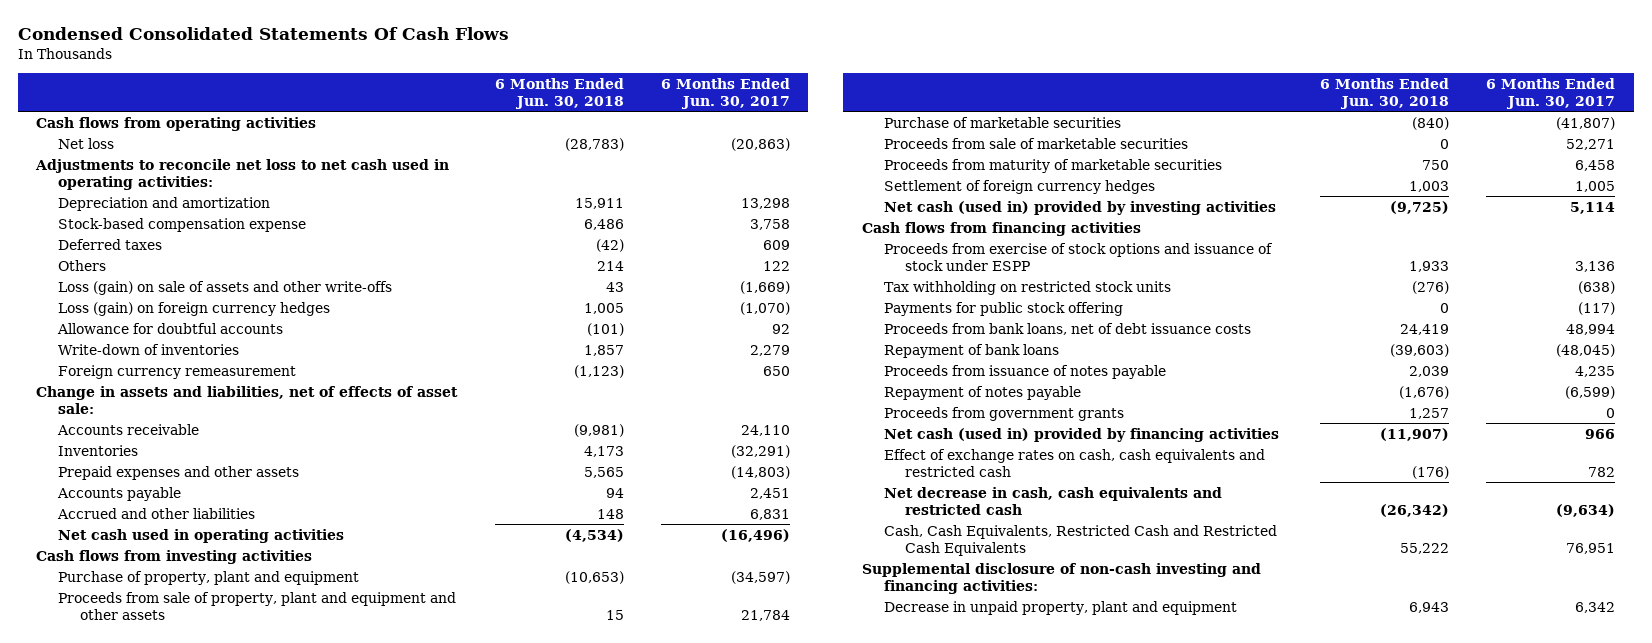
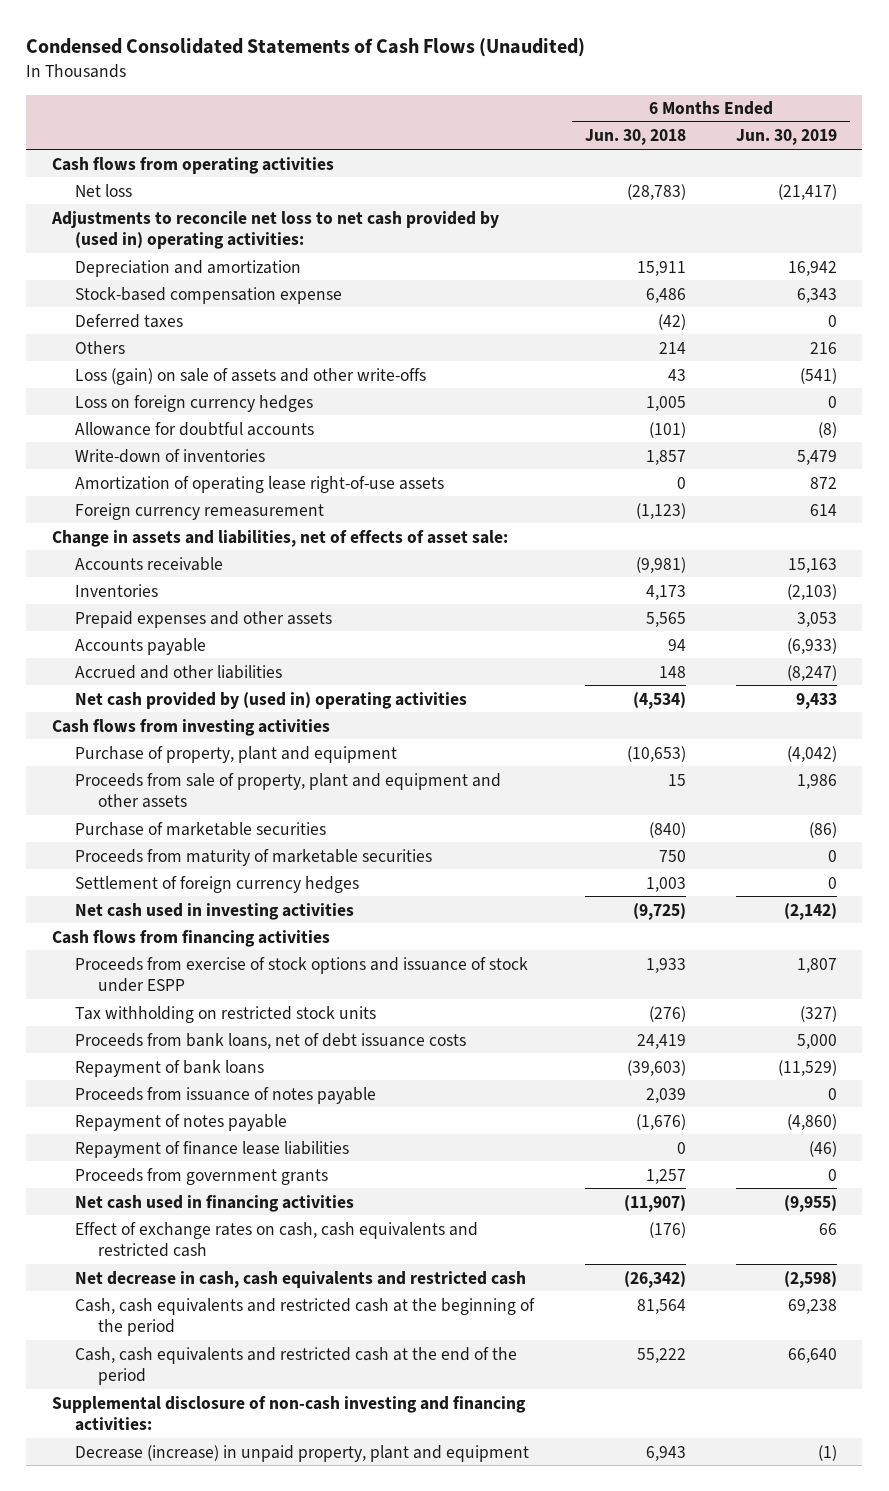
- Condensed Consolidated Statements Of Cash Flows
+ Condensed Consolidated Statements of Cash Flows (Unaudited)
- | 6 Months Ended Jun. 30, 2018 | 6 Months Ended Jun. 30, 2017
+ | 6 Months Ended Jun. 30, 2018 | 6 Months Ended Jun. 30, 2019
- Adjustments to reconcile net loss to net cash used in operating activities:
+ Adjustments to reconcile net loss to net cash provided by (used in) operating activities:
- Loss (gain) on foreign currency hedges | 1,005 | (1,070)
+ Loss on foreign currency hedges | 1,005 | 0
+ Amortization of operating lease right-of-use assets | 0 | 872
- Net cash used in operating activities | (4,534) | (16,496)
+ Net cash provided by (used in) operating activities | (4,534) | 9,433
- Proceeds from sale of marketable securities | 0 | 52,271
- Net cash (used in) provided by investing activities | (9,725) | 5,114
+ Net cash used in investing activities | (9,725) | (2,142)
- Payments for public stock offering | 0 | (117)
+ Repayment of finance lease liabilities | 0 | (46)
- Net cash (used in) provided by financing activities | (11,907) | 966
+ Net cash used in financing activities | (11,907) | (9,955)
- Cash, Cash Equivalents, Restricted Cash and Restricted Cash Equivalents | 55,222 | 76,951
+ Cash, cash equivalents and restricted cash at the beginning of the period | 81,564 | 69,238
+ Cash, cash equivalents and restricted cash at the end of the period | 55,222 | 66,640
- Decrease in unpaid property, plant and equipment | 6,943 | 6,342
+ Decrease (increase) in unpaid property, plant and equipment | 6,943 | (1)

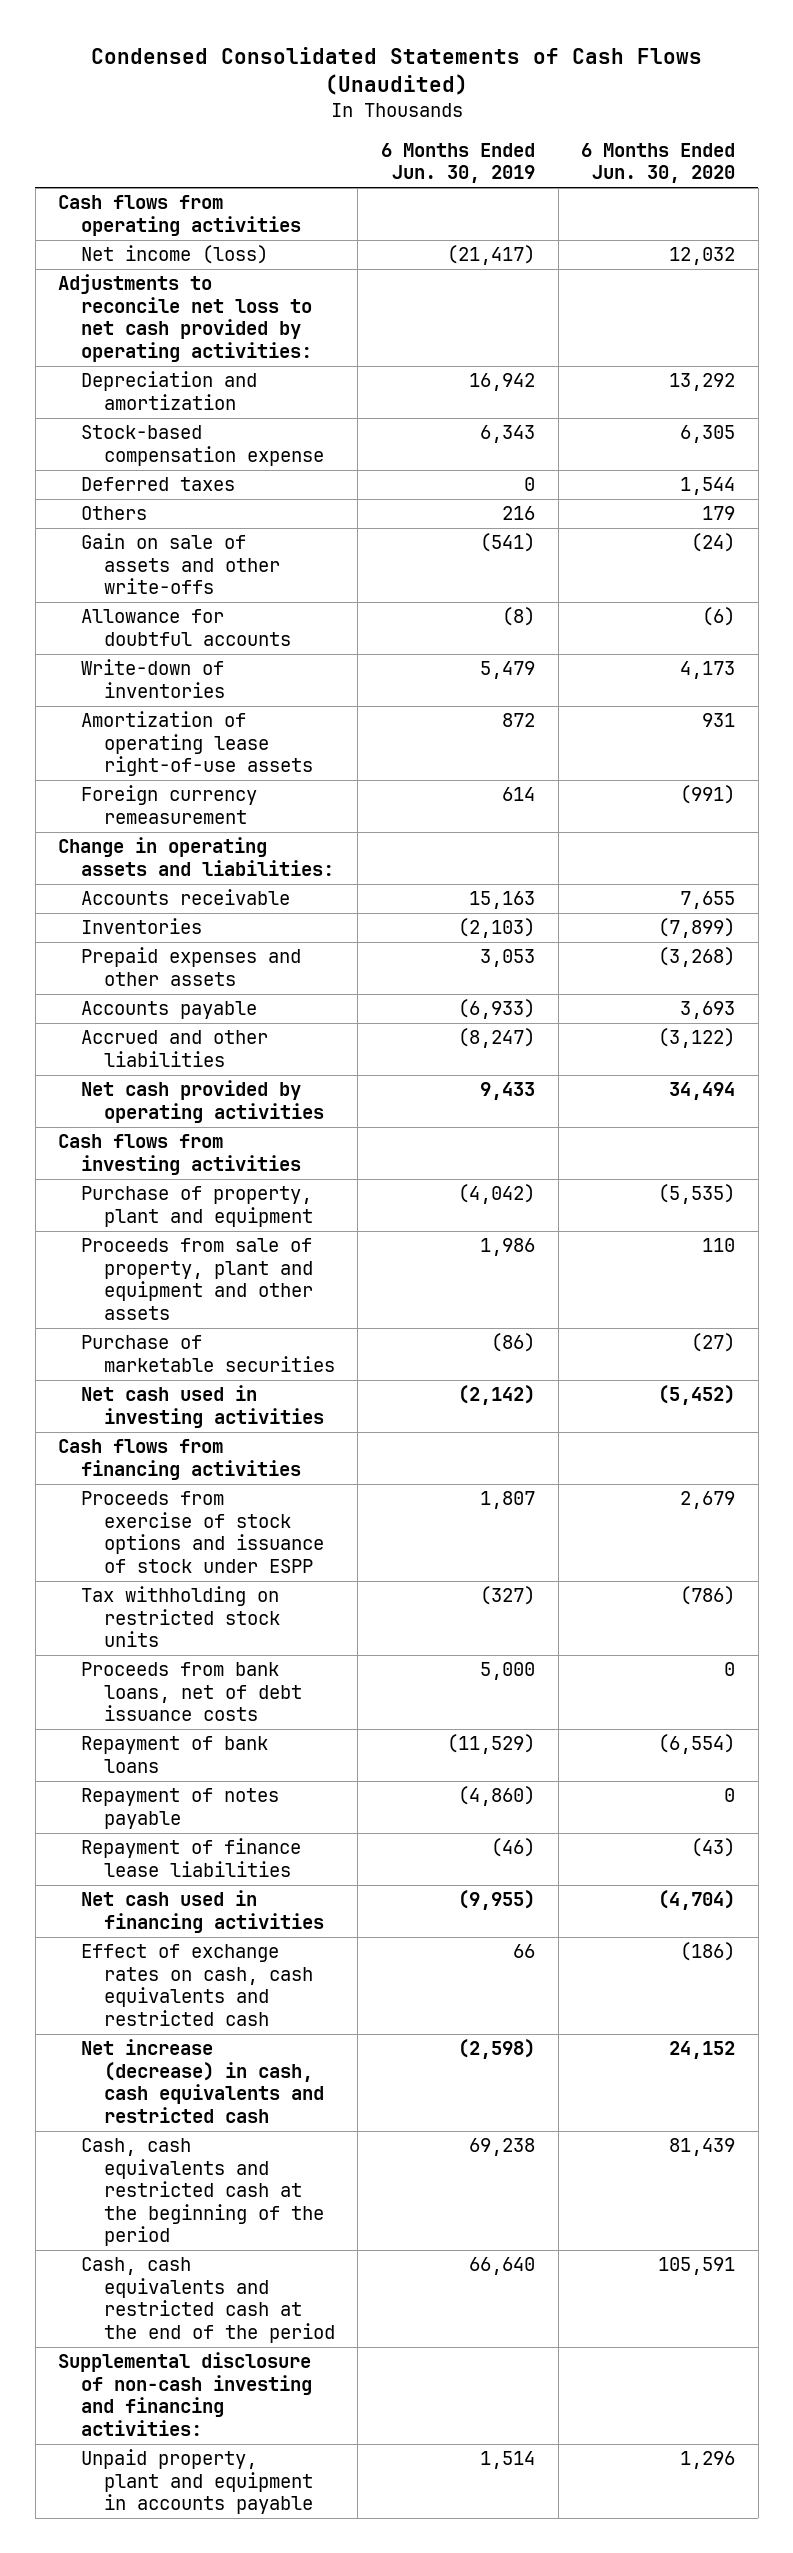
- | 6 Months Ended Jun. 30, 2018 | 6 Months Ended Jun. 30, 2019
+ | 6 Months Ended Jun. 30, 2019 | 6 Months Ended Jun. 30, 2020
- Net loss | (28,783) | (21,417)
- Adjustments to reconcile net loss to net cash provided by (used in) operating activities:
+ Net income (loss) | (21,417) | 12,032
+ Adjustments to reconcile net loss to net cash provided by operating activities:
- Loss (gain) on sale of assets and other write-offs | 43 | (541)
- Loss on foreign currency hedges | 1,005 | 0
+ Gain on sale of assets and other write-offs | (541) | (24)
- Change in assets and liabilities, net of effects of asset sale:
+ Change in operating assets and liabilities:
- Net cash provided by (used in) operating activities | (4,534) | 9,433
+ Net cash provided by operating activities | 9,433 | 34,494
- Proceeds from maturity of marketable securities | 750 | 0
- Settlement of foreign currency hedges | 1,003 | 0
- Proceeds from issuance of notes payable | 2,039 | 0
- Proceeds from government grants | 1,257 | 0
- Net decrease in cash, cash equivalents and restricted cash | (26,342) | (2,598)
+ Net increase (decrease) in cash, cash equivalents and restricted cash | (2,598) | 24,152
- Decrease (increase) in unpaid property, plant and equipment | 6,943 | (1)
+ Unpaid property, plant and equipment in accounts payable | 1,514 | 1,296

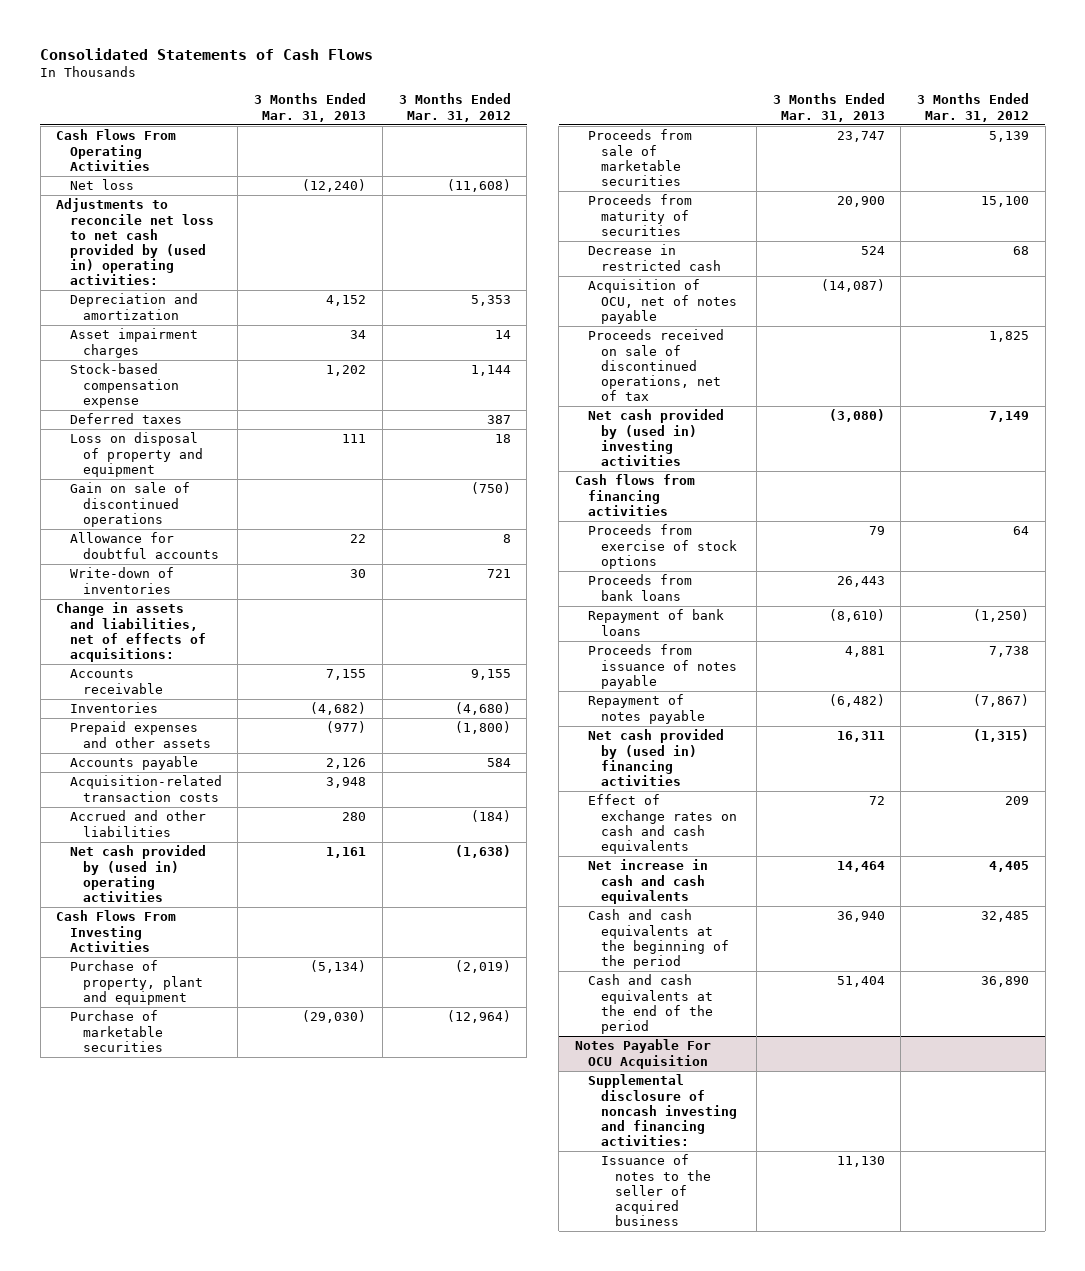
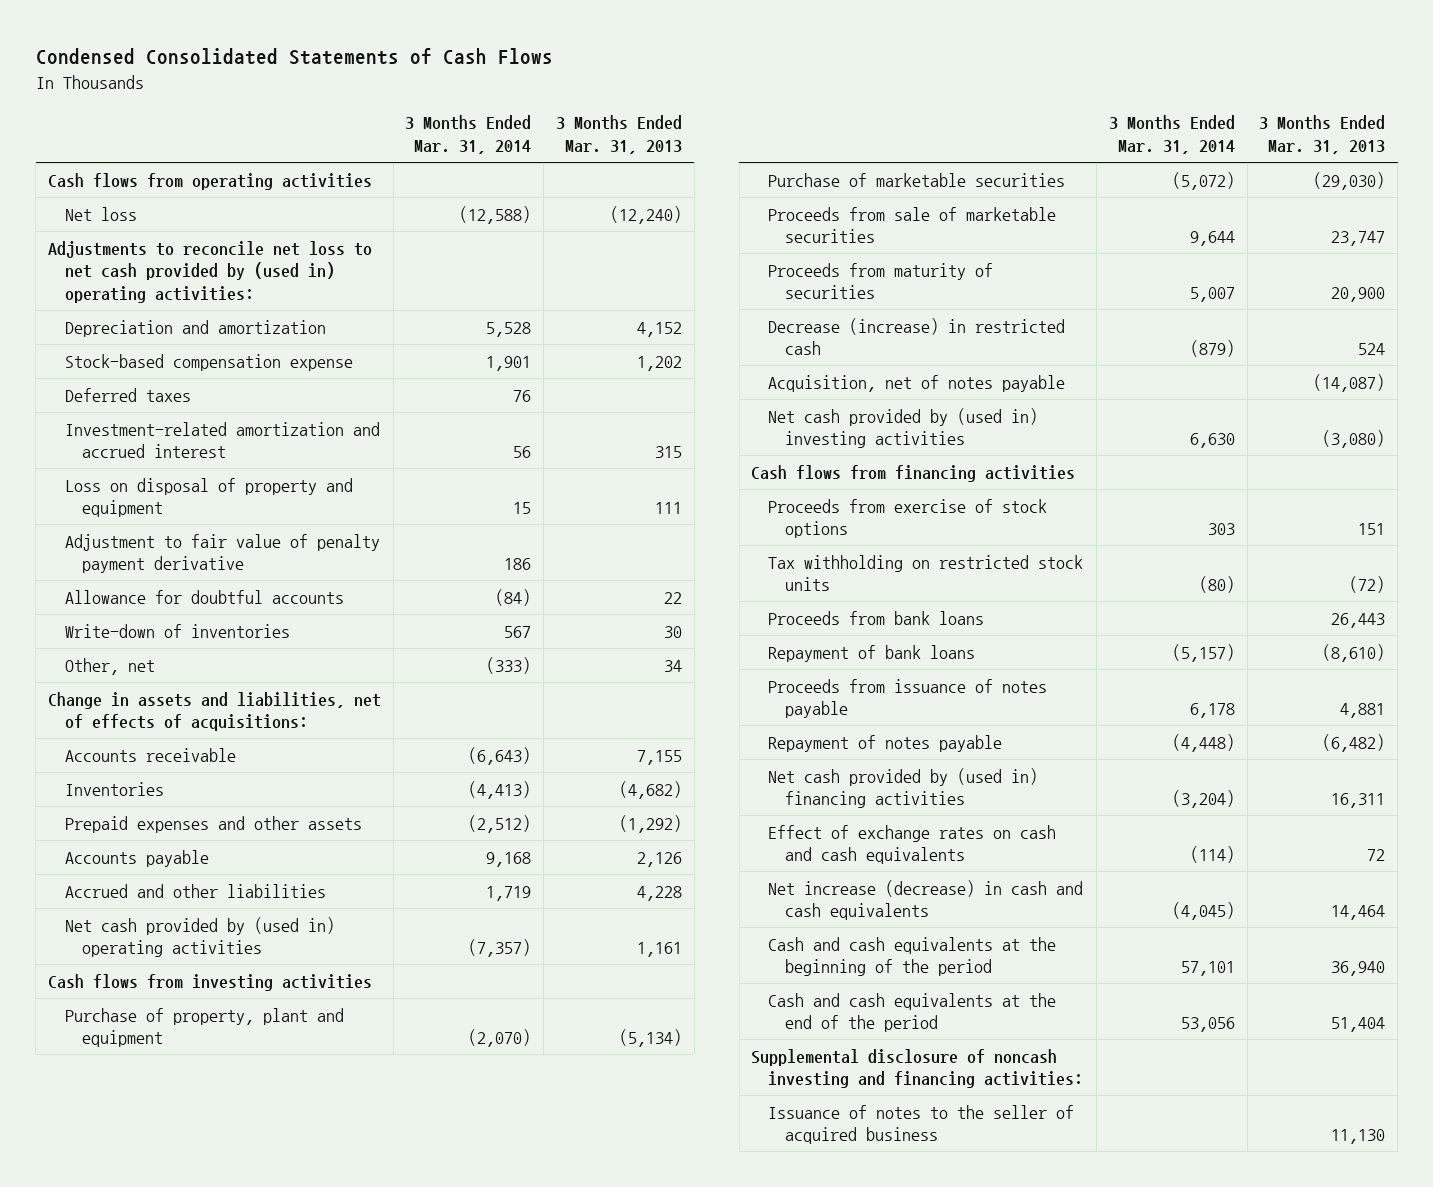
- Consolidated Statements of Cash Flows
+ Condensed Consolidated Statements of Cash Flows
- | 3 Months Ended Mar. 31, 2013 | 3 Months Ended Mar. 31, 2012
+ | 3 Months Ended Mar. 31, 2014 | 3 Months Ended Mar. 31, 2013
- Cash Flows From Operating Activities
+ Cash flows from operating activities
- Asset impairment charges | 34 | 14
+ Investment-related amortization and accrued interest | 56 | 315
- Gain on sale of discontinued operations | | (750)
+ Adjustment to fair value of penalty payment derivative | 186 |
+ Other, net | (333) | 34
- Prepaid expenses and other assets | (977) | (1,800)
+ Prepaid expenses and other assets | (2,512) | (1,292)
- Acquisition-related transaction costs | 3,948 |
- Accrued and other liabilities | 280 | (184)
+ Accrued and other liabilities | 1,719 | 4,228
- Cash Flows From Investing Activities
+ Cash flows from investing activities
- Decrease in restricted cash | 524 | 68
- Acquisition of OCU, net of notes payable | (14,087) |
- Proceeds received on sale of discontinued operations, net of tax | | 1,825
+ Decrease (increase) in restricted cash | (879) | 524
+ Acquisition, net of notes payable | | (14,087)
- Proceeds from exercise of stock options | 79 | 64
+ Proceeds from exercise of stock options | 303 | 151
+ Tax withholding on restricted stock units | (80) | (72)
- Net increase in cash and cash equivalents | 14,464 | 4,405
+ Net increase (decrease) in cash and cash equivalents | (4,045) | 14,464
- Notes Payable For OCU Acquisition

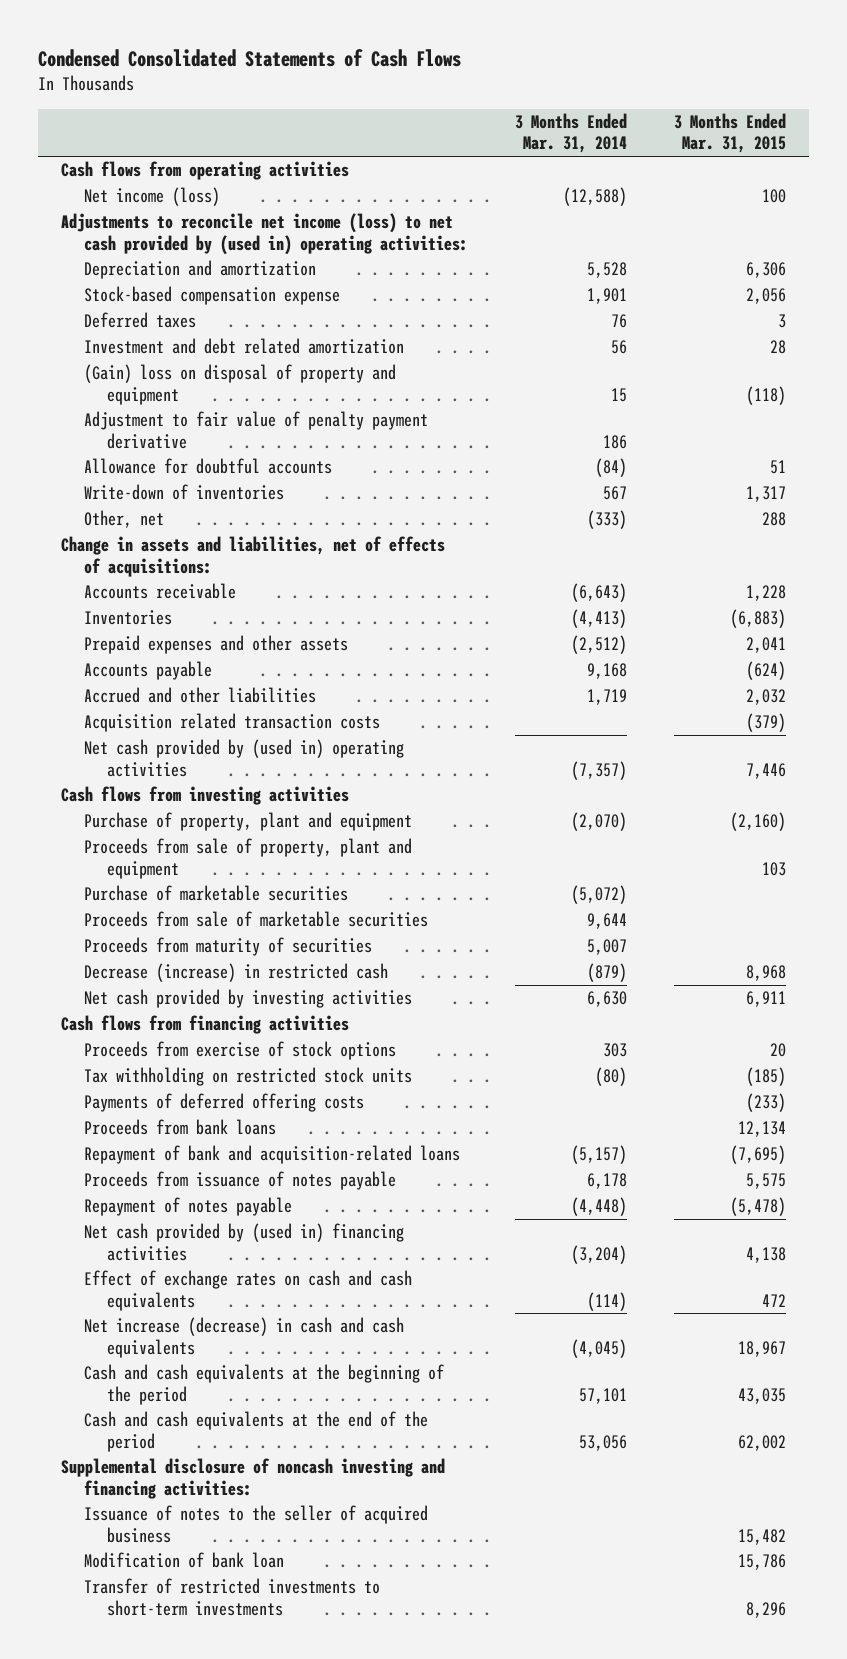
- | 3 Months Ended Mar. 31, 2014 | 3 Months Ended Mar. 31, 2013
+ | 3 Months Ended Mar. 31, 2014 | 3 Months Ended Mar. 31, 2015
- Net loss | (12,588) | (12,240)
- Adjustments to reconcile net loss to net cash provided by (used in) operating activities:
+ Net income (loss) | (12,588) | 100
+ Adjustments to reconcile net income (loss) to net cash provided by (used in) operating activities:
- Investment-related amortization and accrued interest | 56 | 315
- Loss on disposal of property and equipment | 15 | 111
+ Investment and debt related amortization | 56 | 28
+ (Gain) loss on disposal of property and equipment | 15 | (118)
+ Acquisition related transaction costs | | (379)
+ Proceeds from sale of property, plant and equipment | | 103
- Acquisition, net of notes payable | | (14,087)
- Net cash provided by (used in) investing activities | 6,630 | (3,080)
+ Net cash provided by investing activities | 6,630 | 6,911
+ Payments of deferred offering costs | | (233)
- Repayment of bank loans | (5,157) | (8,610)
+ Repayment of bank and acquisition-related loans | (5,157) | (7,695)
+ Modification of bank loan | | 15,786
+ Transfer of restricted investments to short-term investments | | 8,296

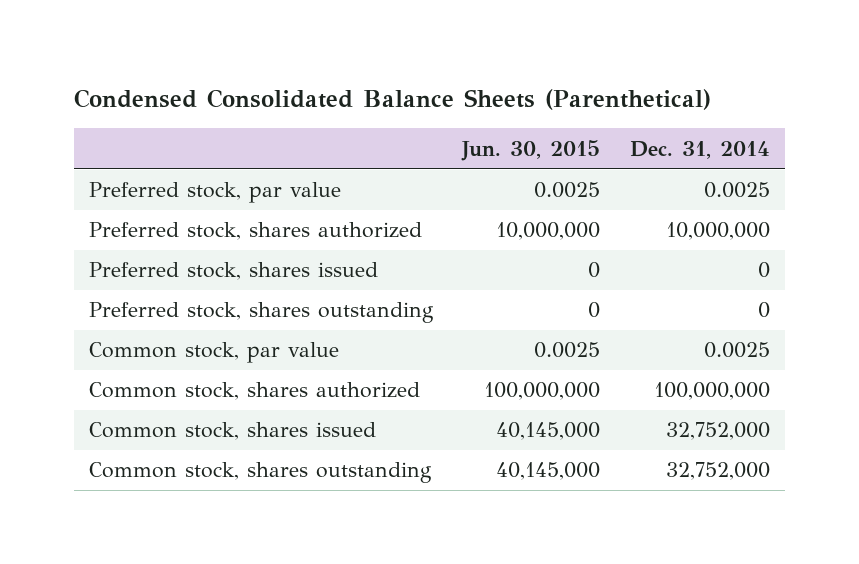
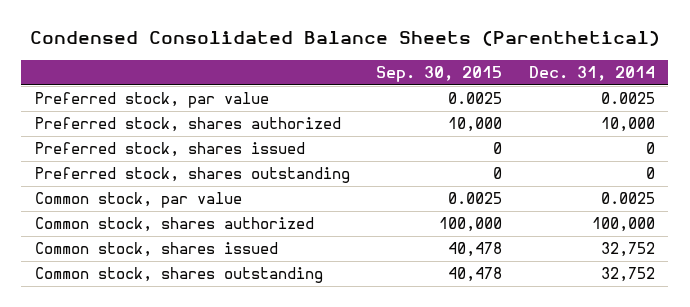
- | Jun. 30, 2015 | Dec. 31, 2014
+ | Sep. 30, 2015 | Dec. 31, 2014
- Preferred stock, shares authorized | 10,000,000 | 10,000,000
+ Preferred stock, shares authorized | 10,000 | 10,000
- Common stock, shares authorized | 100,000,000 | 100,000,000
- Common stock, shares issued | 40,145,000 | 32,752,000
- Common stock, shares outstanding | 40,145,000 | 32,752,000
+ Common stock, shares authorized | 100,000 | 100,000
+ Common stock, shares issued | 40,478 | 32,752
+ Common stock, shares outstanding | 40,478 | 32,752

